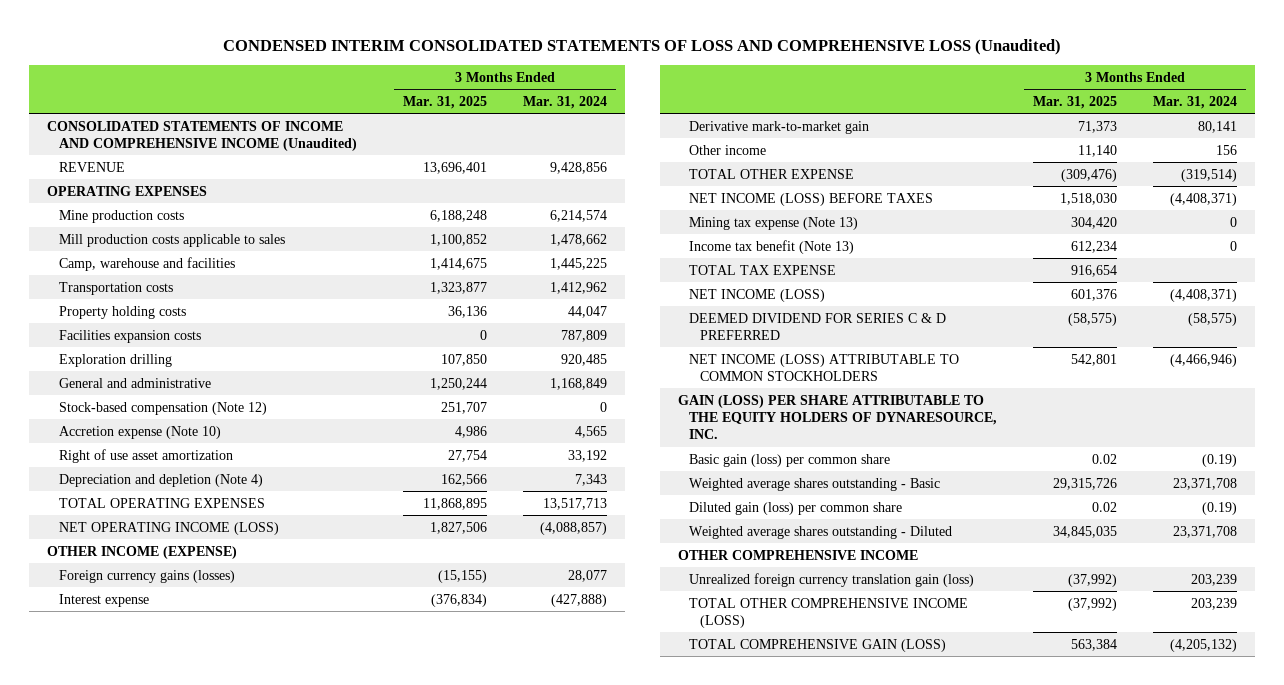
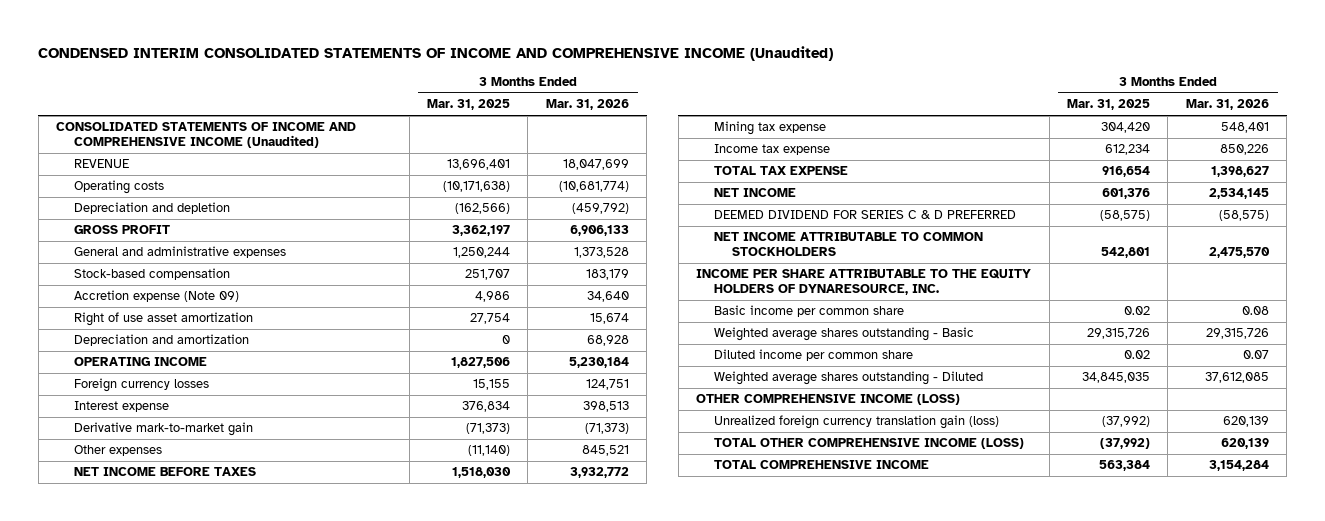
- CONDENSED INTERIM CONSOLIDATED STATEMENTS OF LOSS AND COMPREHENSIVE LOSS (Unaudited)
+ CONDENSED INTERIM CONSOLIDATED STATEMENTS OF INCOME AND COMPREHENSIVE INCOME (Unaudited)
- | 3 Months Ended Mar. 31, 2025 | 3 Months Ended Mar. 31, 2024
+ | 3 Months Ended Mar. 31, 2025 | 3 Months Ended Mar. 31, 2026
- OPERATING EXPENSES
- Mine production costs | 6,188,248 | 6,214,574
- Mill production costs applicable to sales | 1,100,852 | 1,478,662
- Camp, warehouse and facilities | 1,414,675 | 1,445,225
- Transportation costs | 1,323,877 | 1,412,962
- Property holding costs | 36,136 | 44,047
- Facilities expansion costs | 0 | 787,809
- Exploration drilling | 107,850 | 920,485
- General and administrative | 1,250,244 | 1,168,849
- Stock-based compensation (Note 12) | 251,707 | 0
- Accretion expense (Note 10) | 4,986 | 4,565
+ Operating costs | (10,171,638) | (10,681,774)
+ Depreciation and depletion | (162,566) | (459,792)
+ GROSS PROFIT | 3,362,197 | 6,906,133
+ General and administrative expenses | 1,250,244 | 1,373,528
+ Stock-based compensation | 251,707 | 183,179
+ Accretion expense (Note 09) | 4,986 | 34,640
- Depreciation and depletion (Note 4) | 162,566 | 7,343
- TOTAL OPERATING EXPENSES | 11,868,895 | 13,517,713
- NET OPERATING INCOME (LOSS) | 1,827,506 | (4,088,857)
- OTHER INCOME (EXPENSE)
- Foreign currency gains (losses) | (15,155) | 28,077
- Interest expense | (376,834) | (427,888)
- Derivative mark-to-market gain | 71,373 | 80,141
- Other income | 11,140 | 156
- TOTAL OTHER EXPENSE | (309,476) | (319,514)
- NET INCOME (LOSS) BEFORE TAXES | 1,518,030 | (4,408,371)
- Mining tax expense (Note 13) | 304,420 | 0
- Income tax benefit (Note 13) | 612,234 | 0
+ Depreciation and amortization | 0 | 68,928
+ OPERATING INCOME | 1,827,506 | 5,230,184
+ Foreign currency losses | 15,155 | 124,751
+ Interest expense | 376,834 | 398,513
+ Derivative mark-to-market gain | (71,373) | (71,373)
+ Other expenses | (11,140) | 845,521
+ NET INCOME BEFORE TAXES | 1,518,030 | 3,932,772
+ Mining tax expense | 304,420 | 548,401
+ Income tax expense | 612,234 | 850,226
- NET INCOME (LOSS) | 601,376 | (4,408,371)
+ NET INCOME | 601,376 | 2,534,145
- NET INCOME (LOSS) ATTRIBUTABLE TO COMMON STOCKHOLDERS | 542,801 | (4,466,946)
- GAIN (LOSS) PER SHARE ATTRIBUTABLE TO THE EQUITY HOLDERS OF DYNARESOURCE, INC.
- Basic gain (loss) per common share | 0.02 | (0.19)
+ NET INCOME ATTRIBUTABLE TO COMMON STOCKHOLDERS | 542,801 | 2,475,570
+ INCOME PER SHARE ATTRIBUTABLE TO THE EQUITY HOLDERS OF DYNARESOURCE, INC.
+ Basic income per common share | 0.02 | 0.08
- Diluted gain (loss) per common share | 0.02 | (0.19)
+ Diluted income per common share | 0.02 | 0.07
- OTHER COMPREHENSIVE INCOME
+ OTHER COMPREHENSIVE INCOME (LOSS)
- TOTAL COMPREHENSIVE GAIN (LOSS) | 563,384 | (4,205,132)
+ TOTAL COMPREHENSIVE INCOME | 563,384 | 3,154,284

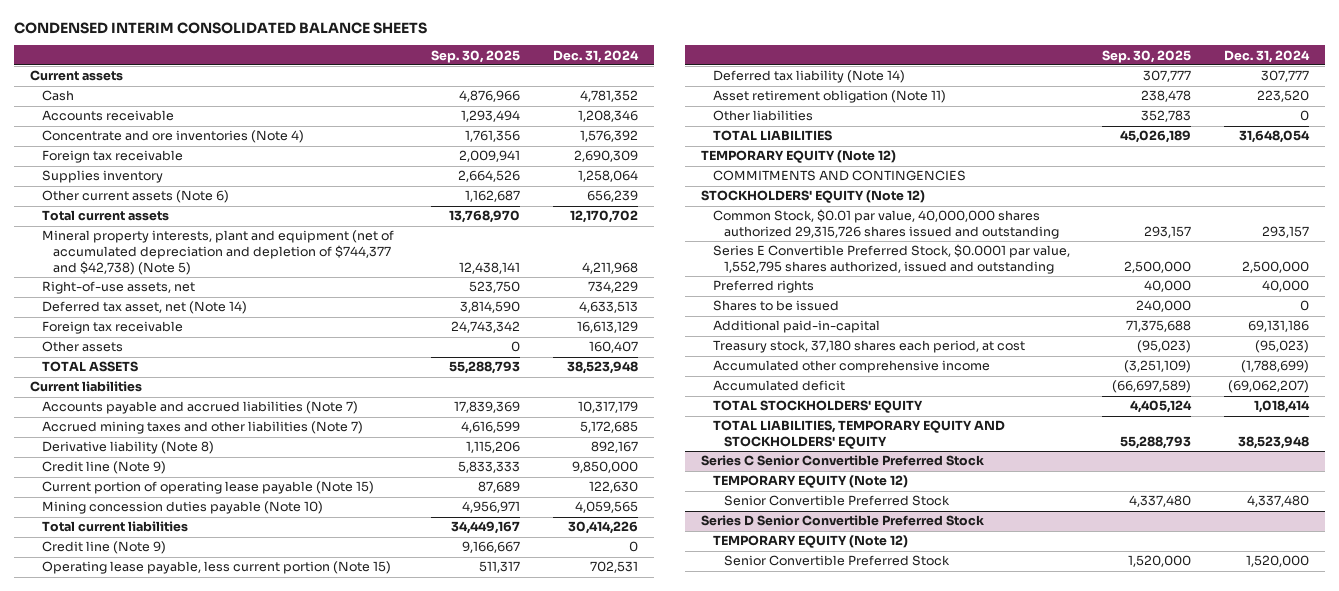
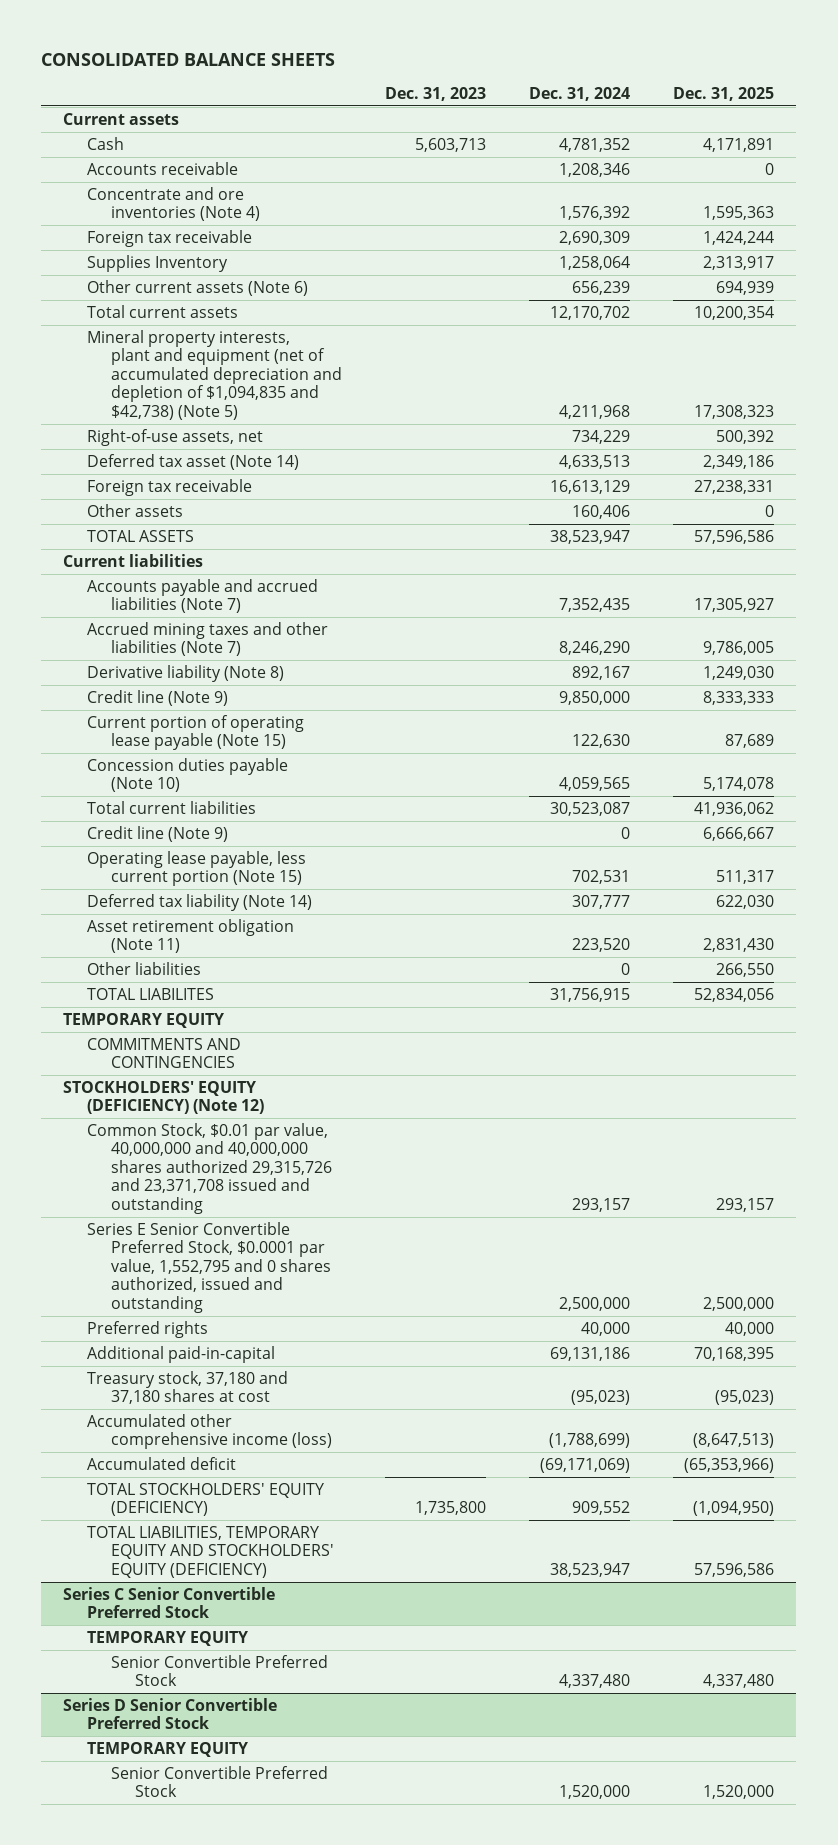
- CONDENSED INTERIM CONSOLIDATED BALANCE SHEETS
+ CONSOLIDATED BALANCE SHEETS
- | Sep. 30, 2025 | Dec. 31, 2024
+ | Dec. 31, 2023 | Dec. 31, 2024 | Dec. 31, 2025
- Supplies inventory | 2,664,526 | 1,258,064
+ Supplies Inventory | | 1,258,064 | 2,313,917
- Mineral property interests, plant and equipment (net of accumulated depreciation and depletion of $744,377 and $42,738) (Note 5) | 12,438,141 | 4,211,968
+ Mineral property interests, plant and equipment (net of accumulated depreciation and depletion of $1,094,835 and $42,738) (Note 5) | | 4,211,968 | 17,308,323
- Deferred tax asset, net (Note 14) | 3,814,590 | 4,633,513
+ Deferred tax asset (Note 14) | | 4,633,513 | 2,349,186
- Other assets | 0 | 160,407
- TOTAL ASSETS | 55,288,793 | 38,523,948
+ Other assets | | 160,406 | 0
+ TOTAL ASSETS | | 38,523,947 | 57,596,586
- Accounts payable and accrued liabilities (Note 7) | 17,839,369 | 10,317,179
- Accrued mining taxes and other liabilities (Note 7) | 4,616,599 | 5,172,685
+ Accounts payable and accrued liabilities (Note 7) | | 7,352,435 | 17,305,927
+ Accrued mining taxes and other liabilities (Note 7) | | 8,246,290 | 9,786,005
- Mining concession duties payable (Note 10) | 4,956,971 | 4,059,565
- Total current liabilities | 34,449,167 | 30,414,226
+ Concession duties payable (Note 10) | | 4,059,565 | 5,174,078
+ Total current liabilities | | 30,523,087 | 41,936,062
- TOTAL LIABILITIES | 45,026,189 | 31,648,054
- TEMPORARY EQUITY (Note 12)
+ TOTAL LIABILITES | | 31,756,915 | 52,834,056
+ TEMPORARY EQUITY
- STOCKHOLDERS' EQUITY (Note 12)
- Common Stock, $0.01 par value, 40,000,000 shares authorized 29,315,726 shares issued and outstanding | 293,157 | 293,157
- Series E Convertible Preferred Stock, $0.0001 par value, 1,552,795 shares authorized, issued and outstanding | 2,500,000 | 2,500,000
+ STOCKHOLDERS' EQUITY (DEFICIENCY) (Note 12)
+ Common Stock, $0.01 par value, 40,000,000 and 40,000,000 shares authorized 29,315,726 and 23,371,708 issued and outstanding | | 293,157 | 293,157
+ Series E Senior Convertible Preferred Stock, $0.0001 par value, 1,552,795 and 0 shares authorized, issued and outstanding | | 2,500,000 | 2,500,000
- Shares to be issued | 240,000 | 0
- Treasury stock, 37,180 shares each period, at cost | (95,023) | (95,023)
- Accumulated other comprehensive income | (3,251,109) | (1,788,699)
- Accumulated deficit | (66,697,589) | (69,062,207)
- TOTAL STOCKHOLDERS' EQUITY | 4,405,124 | 1,018,414
- TOTAL LIABILITIES, TEMPORARY EQUITY AND STOCKHOLDERS' EQUITY | 55,288,793 | 38,523,948
+ Treasury stock, 37,180 and 37,180 shares at cost | | (95,023) | (95,023)
+ Accumulated other comprehensive income (loss) | | (1,788,699) | (8,647,513)
+ Accumulated deficit | | (69,171,069) | (65,353,966)
+ TOTAL STOCKHOLDERS' EQUITY (DEFICIENCY) | 1,735,800 | 909,552 | (1,094,950)
+ TOTAL LIABILITIES, TEMPORARY EQUITY AND STOCKHOLDERS' EQUITY (DEFICIENCY) | | 38,523,947 | 57,596,586
@ Series C Senior Convertible Preferred Stock
- TEMPORARY EQUITY (Note 12)
+ TEMPORARY EQUITY
@ Series D Senior Convertible Preferred Stock
- TEMPORARY EQUITY (Note 12)
+ TEMPORARY EQUITY

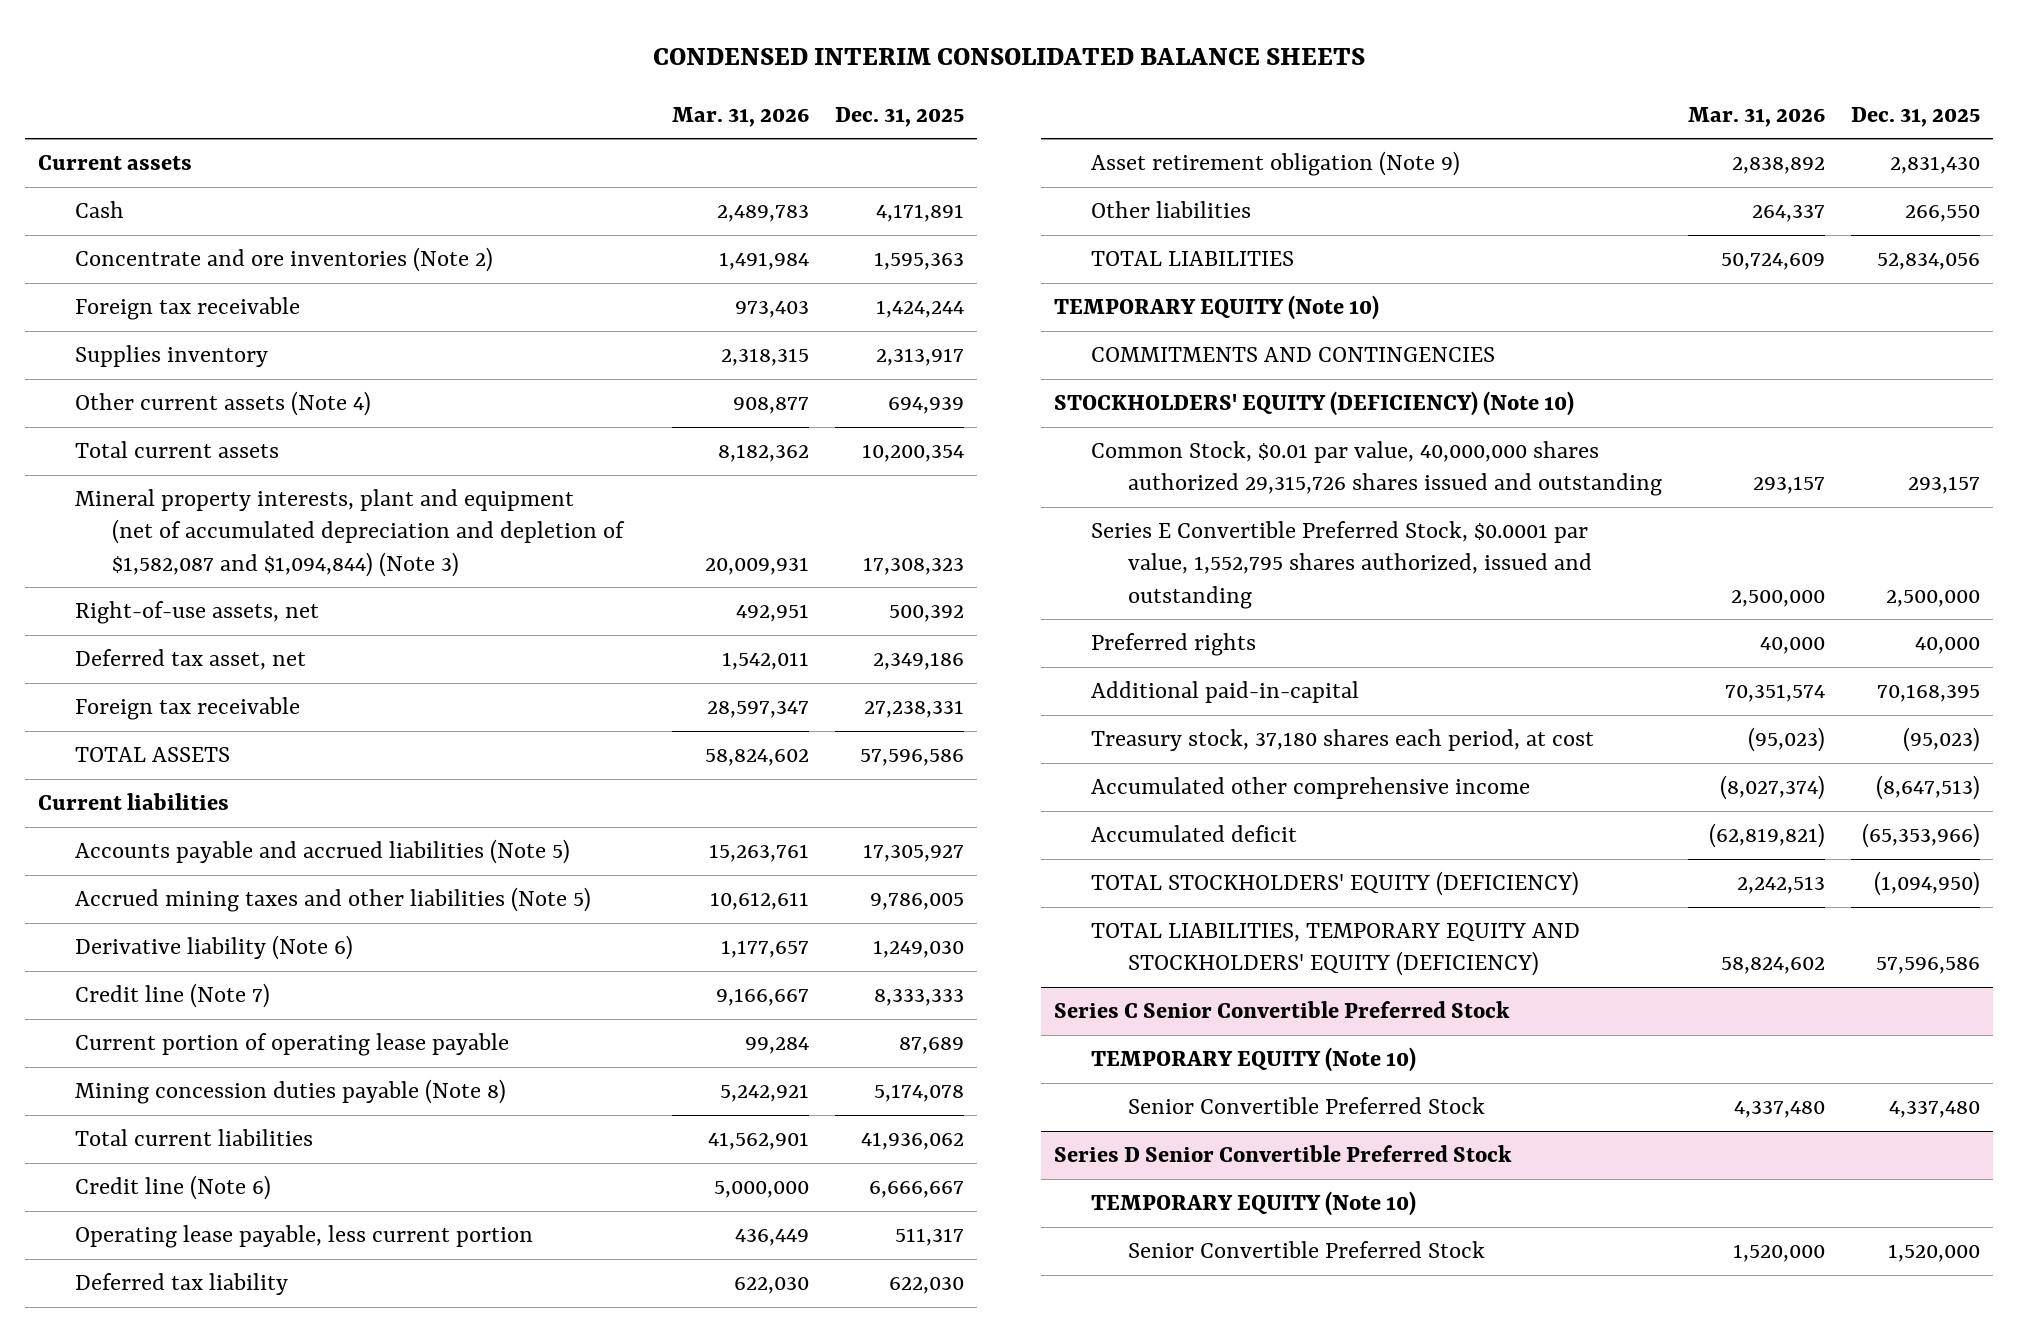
- CONSOLIDATED BALANCE SHEETS
+ CONDENSED INTERIM CONSOLIDATED BALANCE SHEETS
- | Dec. 31, 2023 | Dec. 31, 2024 | Dec. 31, 2025
+ | Mar. 31, 2026 | Dec. 31, 2025
- Accounts receivable | | 1,208,346 | 0
- Concentrate and ore inventories (Note 4) | | 1,576,392 | 1,595,363
+ Concentrate and ore inventories (Note 2) | 1,491,984 | 1,595,363
- Supplies Inventory | | 1,258,064 | 2,313,917
- Other current assets (Note 6) | | 656,239 | 694,939
+ Supplies inventory | 2,318,315 | 2,313,917
+ Other current assets (Note 4) | 908,877 | 694,939
- Mineral property interests, plant and equipment (net of accumulated depreciation and depletion of $1,094,835 and $42,738) (Note 5) | | 4,211,968 | 17,308,323
+ Mineral property interests, plant and equipment (net of accumulated depreciation and depletion of $1,582,087 and $1,094,844) (Note 3) | 20,009,931 | 17,308,323
- Deferred tax asset (Note 14) | | 4,633,513 | 2,349,186
+ Deferred tax asset, net | 1,542,011 | 2,349,186
- Other assets | | 160,406 | 0
- Accounts payable and accrued liabilities (Note 7) | | 7,352,435 | 17,305,927
- Accrued mining taxes and other liabilities (Note 7) | | 8,246,290 | 9,786,005
- Derivative liability (Note 8) | | 892,167 | 1,249,030
- Credit line (Note 9) | | 9,850,000 | 8,333,333
- Current portion of operating lease payable (Note 15) | | 122,630 | 87,689
- Concession duties payable (Note 10) | | 4,059,565 | 5,174,078
+ Accounts payable and accrued liabilities (Note 5) | 15,263,761 | 17,305,927
+ Accrued mining taxes and other liabilities (Note 5) | 10,612,611 | 9,786,005
+ Derivative liability (Note 6) | 1,177,657 | 1,249,030
+ Credit line (Note 7) | 9,166,667 | 8,333,333
+ Current portion of operating lease payable | 99,284 | 87,689
+ Mining concession duties payable (Note 8) | 5,242,921 | 5,174,078
- Credit line (Note 9) | | 0 | 6,666,667
- Operating lease payable, less current portion (Note 15) | | 702,531 | 511,317
- Deferred tax liability (Note 14) | | 307,777 | 622,030
- Asset retirement obligation (Note 11) | | 223,520 | 2,831,430
+ Credit line (Note 6) | 5,000,000 | 6,666,667
+ Operating lease payable, less current portion | 436,449 | 511,317
+ Deferred tax liability | 622,030 | 622,030
+ Asset retirement obligation (Note 9) | 2,838,892 | 2,831,430
- TOTAL LIABILITES | | 31,756,915 | 52,834,056
- TEMPORARY EQUITY
+ TOTAL LIABILITIES | 50,724,609 | 52,834,056
+ TEMPORARY EQUITY (Note 10)
- STOCKHOLDERS' EQUITY (DEFICIENCY) (Note 12)
- Common Stock, $0.01 par value, 40,000,000 and 40,000,000 shares authorized 29,315,726 and 23,371,708 issued and outstanding | | 293,157 | 293,157
- Series E Senior Convertible Preferred Stock, $0.0001 par value, 1,552,795 and 0 shares authorized, issued and outstanding | | 2,500,000 | 2,500,000
+ STOCKHOLDERS' EQUITY (DEFICIENCY) (Note 10)
+ Common Stock, $0.01 par value, 40,000,000 shares authorized 29,315,726 shares issued and outstanding | 293,157 | 293,157
+ Series E Convertible Preferred Stock, $0.0001 par value, 1,552,795 shares authorized, issued and outstanding | 2,500,000 | 2,500,000
- Treasury stock, 37,180 and 37,180 shares at cost | | (95,023) | (95,023)
- Accumulated other comprehensive income (loss) | | (1,788,699) | (8,647,513)
+ Treasury stock, 37,180 shares each period, at cost | (95,023) | (95,023)
+ Accumulated other comprehensive income | (8,027,374) | (8,647,513)
@ Series C Senior Convertible Preferred Stock
- TEMPORARY EQUITY
+ TEMPORARY EQUITY (Note 10)
@ Series D Senior Convertible Preferred Stock
- TEMPORARY EQUITY
+ TEMPORARY EQUITY (Note 10)

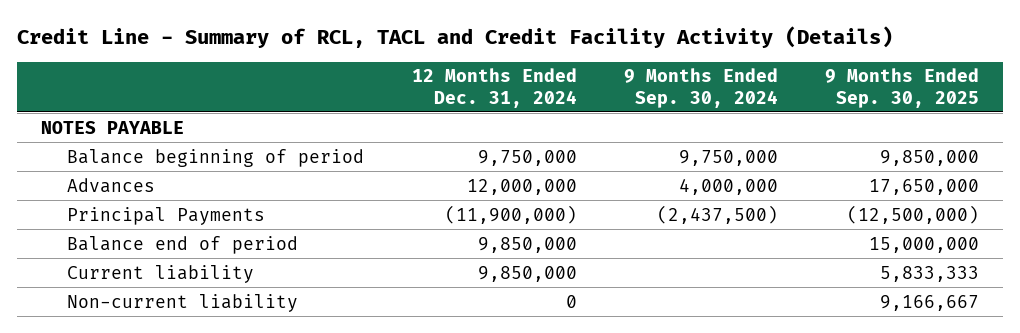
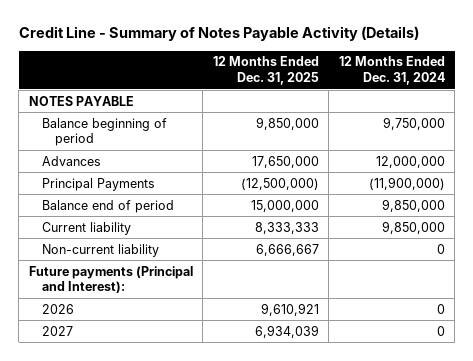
- Credit Line - Summary of RCL, TACL and Credit Facility Activity (Details)
+ Credit Line - Summary of Notes Payable Activity (Details)
- | 12 Months Ended Dec. 31, 2024 | 9 Months Ended Sep. 30, 2024 | 9 Months Ended Sep. 30, 2025
+ | 12 Months Ended Dec. 31, 2025 | 12 Months Ended Dec. 31, 2024
+ Future payments (Principal and Interest):
+ 2026 | 9,610,921 | 0
+ 2027 | 6,934,039 | 0

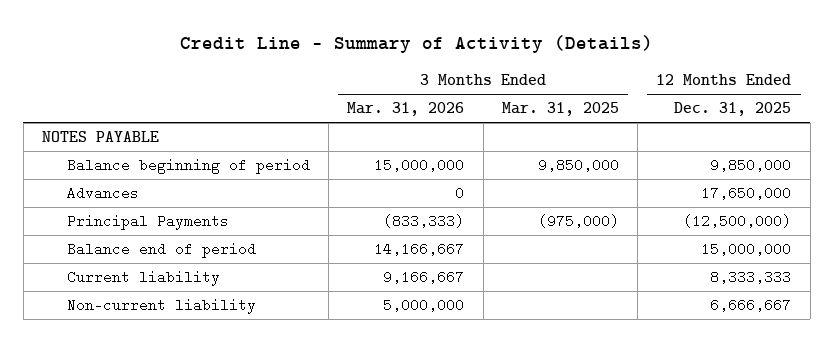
- Credit Line - Summary of Notes Payable Activity (Details)
+ Credit Line - Summary of Activity (Details)
- | 12 Months Ended Dec. 31, 2025 | 12 Months Ended Dec. 31, 2024
+ | 3 Months Ended Mar. 31, 2026 | 3 Months Ended Mar. 31, 2025 | 12 Months Ended Dec. 31, 2025
- Future payments (Principal and Interest):
- 2026 | 9,610,921 | 0
- 2027 | 6,934,039 | 0

